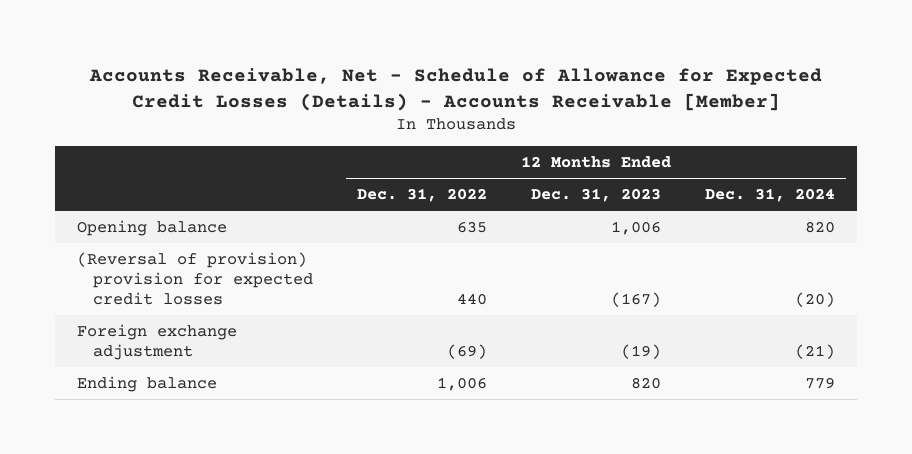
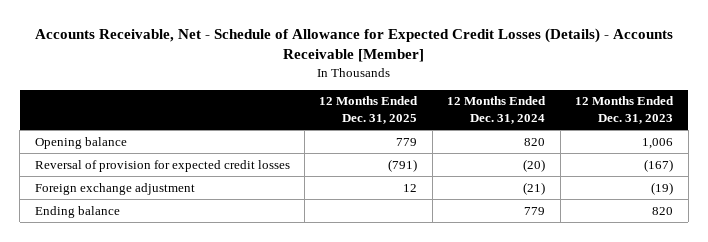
- | 12 Months Ended Dec. 31, 2022 | 12 Months Ended Dec. 31, 2023 | 12 Months Ended Dec. 31, 2024
+ | 12 Months Ended Dec. 31, 2025 | 12 Months Ended Dec. 31, 2024 | 12 Months Ended Dec. 31, 2023
- (Reversal of provision) provision for expected credit losses | 440 | (167) | (20)
+ Reversal of provision for expected credit losses | (791) | (20) | (167)

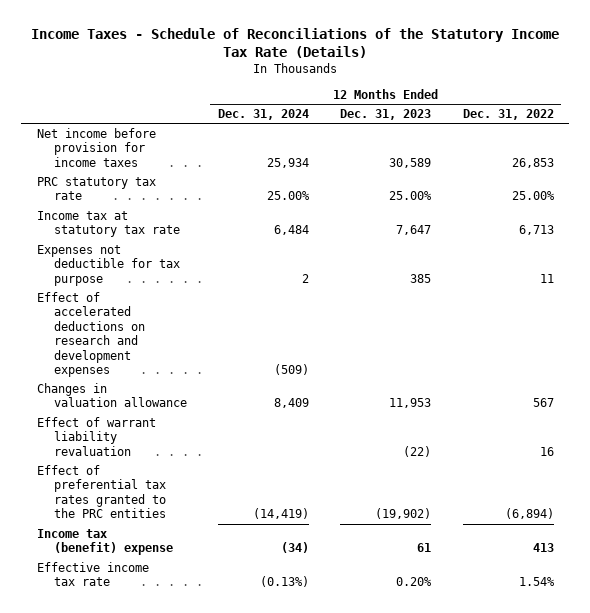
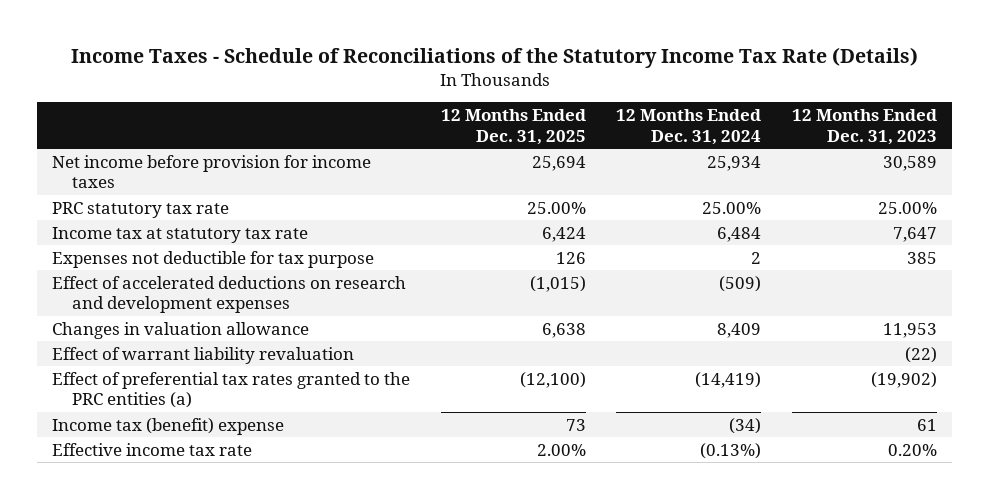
- | 12 Months Ended Dec. 31, 2024 | 12 Months Ended Dec. 31, 2023 | 12 Months Ended Dec. 31, 2022
+ | 12 Months Ended Dec. 31, 2025 | 12 Months Ended Dec. 31, 2024 | 12 Months Ended Dec. 31, 2023
- Effect of preferential tax rates granted to the PRC entities | (14,419) | (19,902) | (6,894)
+ Effect of preferential tax rates granted to the PRC entities (a) | (12,100) | (14,419) | (19,902)

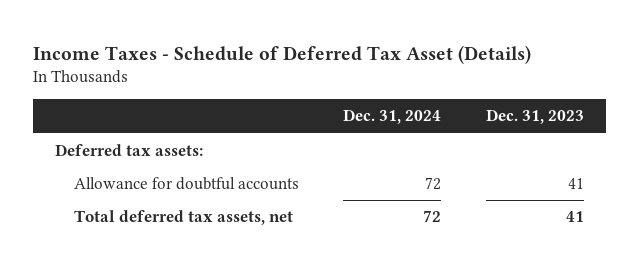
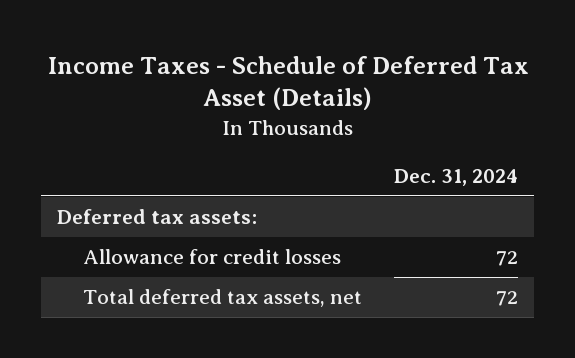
- | Dec. 31, 2024 | Dec. 31, 2023
+ | Dec. 31, 2024
- Allowance for doubtful accounts | 72 | 41
+ Allowance for credit losses | 72

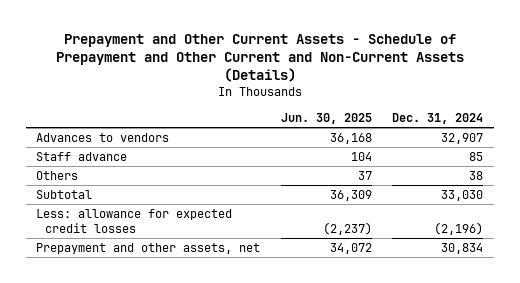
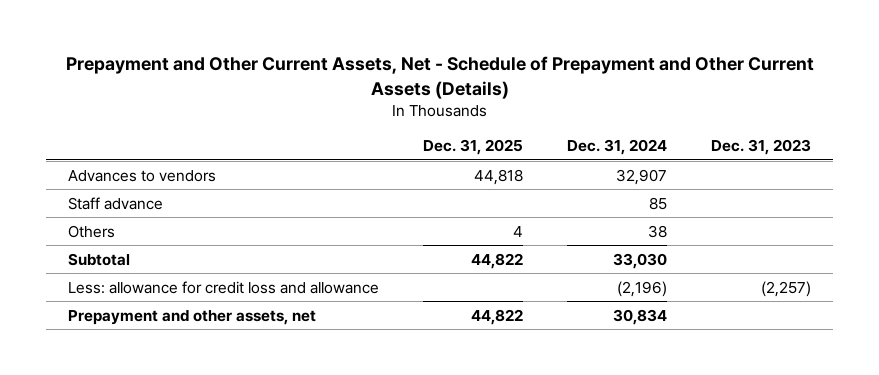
- Prepayment and Other Current Assets - Schedule of Prepayment and Other Current and Non-Current Assets (Details)
+ Prepayment and Other Current Assets, Net - Schedule of Prepayment and Other Current Assets (Details)
- | Jun. 30, 2025 | Dec. 31, 2024
+ | Dec. 31, 2025 | Dec. 31, 2024 | Dec. 31, 2023
- Less: allowance for expected credit losses | (2,237) | (2,196)
+ Less: allowance for credit loss and allowance | | (2,196) | (2,257)

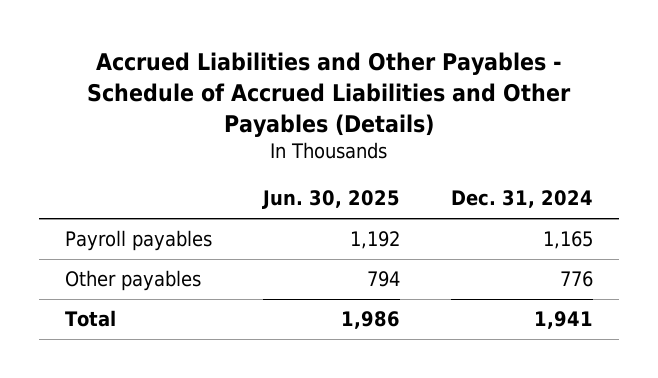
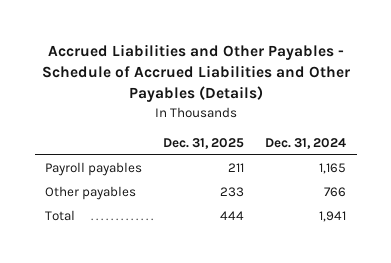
- | Jun. 30, 2025 | Dec. 31, 2024
+ | Dec. 31, 2025 | Dec. 31, 2024
- Other payables | 794 | 776
+ Other payables | 233 | 766

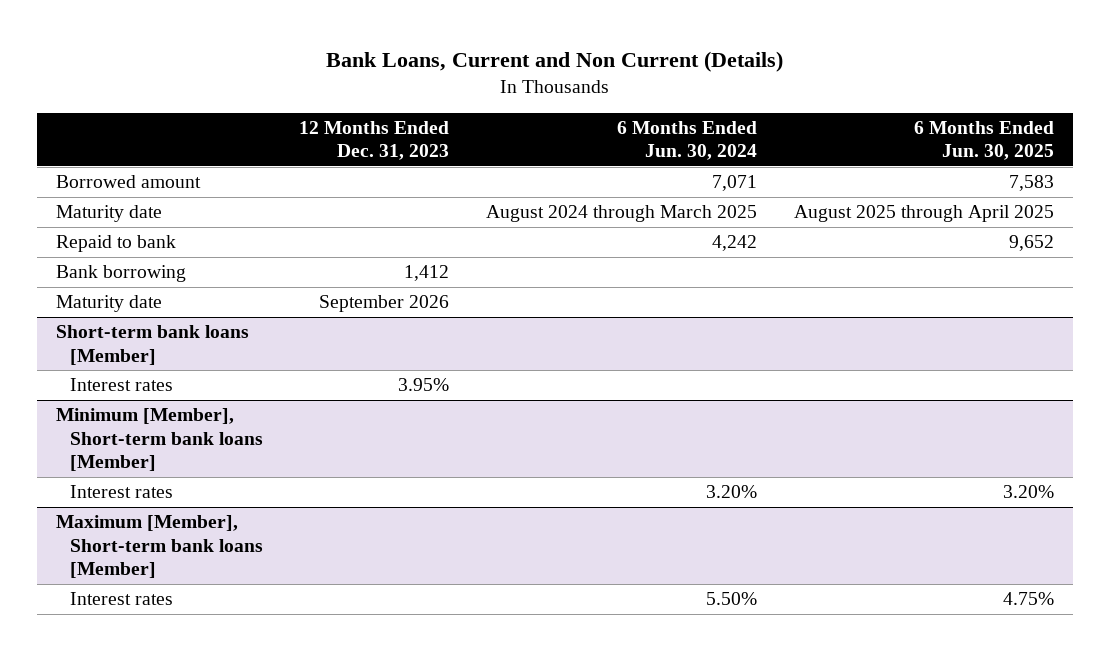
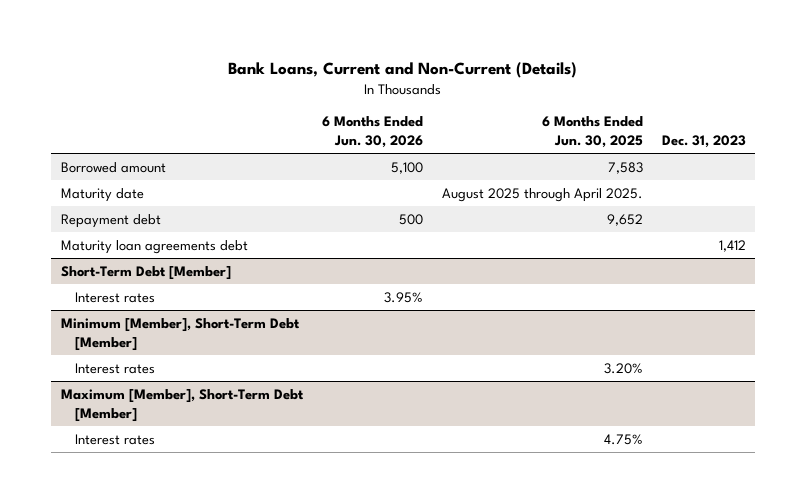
- Bank Loans, Current and Non Current (Details)
+ Bank Loans, Current and Non-Current (Details)
- | 12 Months Ended Dec. 31, 2023 | 6 Months Ended Jun. 30, 2024 | 6 Months Ended Jun. 30, 2025
+ | 6 Months Ended Jun. 30, 2026 | 6 Months Ended Jun. 30, 2025 | Dec. 31, 2023
- Maturity date | | August 2024 through March 2025 | August 2025 through April 2025
- Repaid to bank | | 4,242 | 9,652
- Bank borrowing | 1,412 | |
- Maturity date | September 2026 | |
- Short-term bank loans [Member]
+ Maturity date | | August 2025 through April 2025. |
+ Repayment debt | 500 | 9,652 |
+ Maturity loan agreements debt | | | 1,412
+ Short-Term Debt [Member]
- Minimum [Member], Short-term bank loans [Member]
+ Minimum [Member], Short-Term Debt [Member]
- Maximum [Member], Short-term bank loans [Member]
+ Maximum [Member], Short-Term Debt [Member]

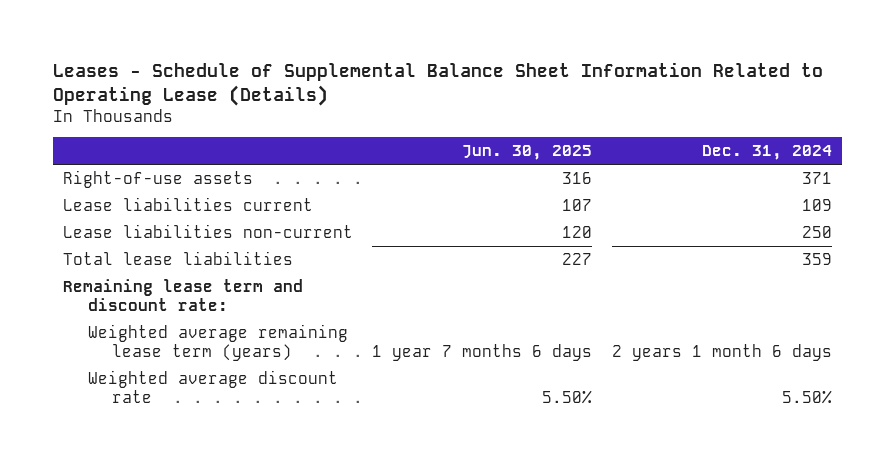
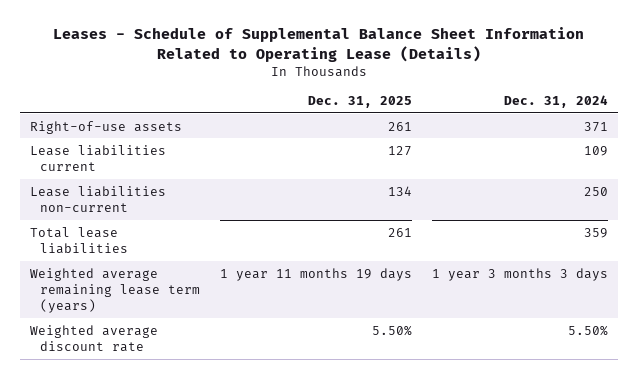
- | Jun. 30, 2025 | Dec. 31, 2024
+ | Dec. 31, 2025 | Dec. 31, 2024
- Remaining lease term and discount rate:
- Weighted average remaining lease term (years) | 1 year 7 months 6 days | 2 years 1 month 6 days
+ Weighted average remaining lease term (years) | 1 year 11 months 19 days | 1 year 3 months 3 days

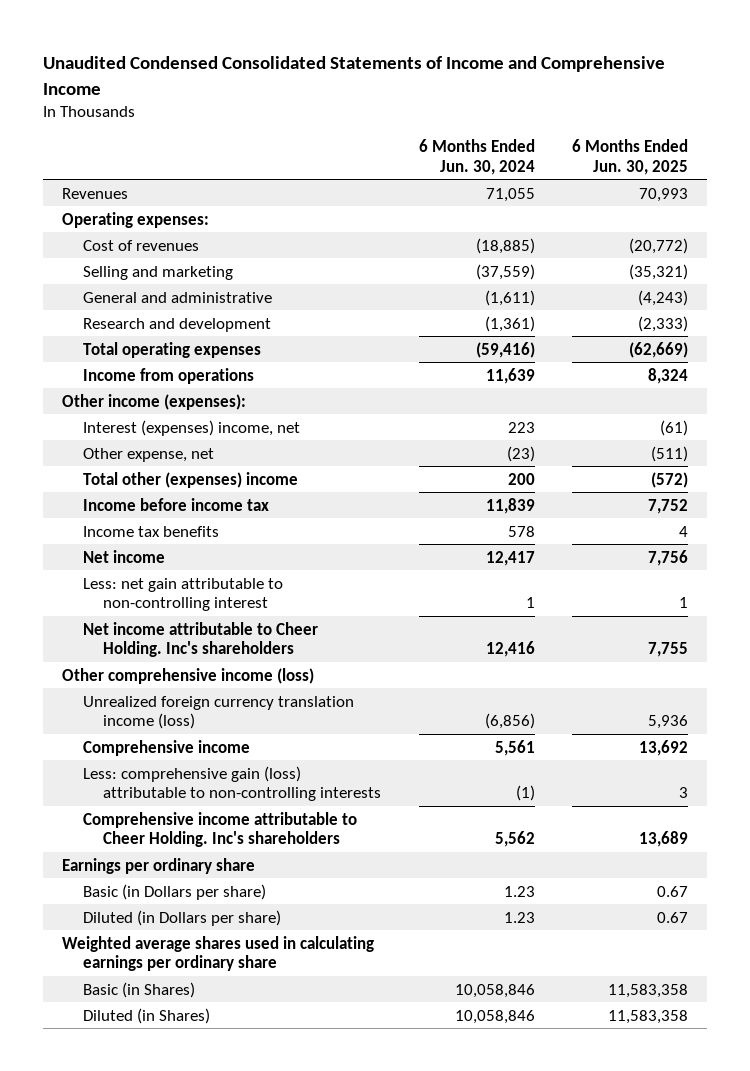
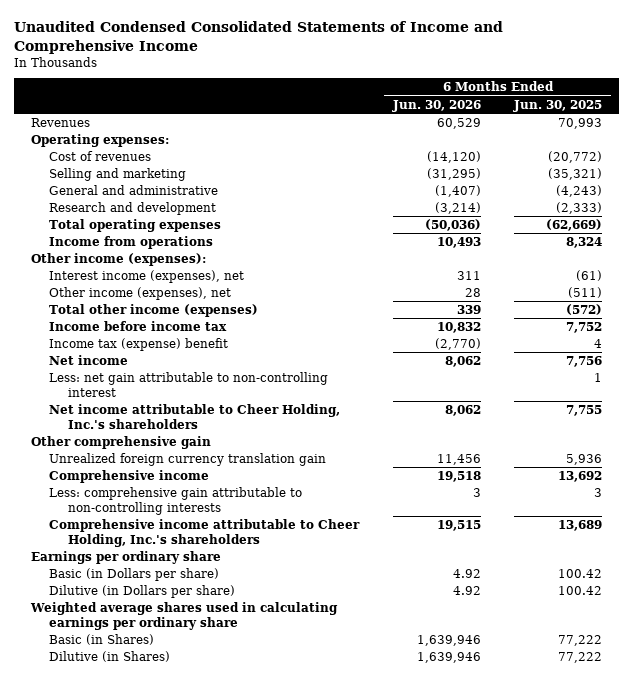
- | 6 Months Ended Jun. 30, 2024 | 6 Months Ended Jun. 30, 2025
+ | 6 Months Ended Jun. 30, 2026 | 6 Months Ended Jun. 30, 2025
- Interest (expenses) income, net | 223 | (61)
- Other expense, net | (23) | (511)
- Total other (expenses) income | 200 | (572)
+ Interest income (expenses), net | 311 | (61)
+ Other income (expenses), net | 28 | (511)
+ Total other income (expenses) | 339 | (572)
- Income tax benefits | 578 | 4
+ Income tax (expense) benefit | (2,770) | 4
- Net income attributable to Cheer Holding. Inc's shareholders | 12,416 | 7,755
- Other comprehensive income (loss)
- Unrealized foreign currency translation income (loss) | (6,856) | 5,936
+ Net income attributable to Cheer Holding, Inc.'s shareholders | 8,062 | 7,755
+ Other comprehensive gain
+ Unrealized foreign currency translation gain | 11,456 | 5,936
- Less: comprehensive gain (loss) attributable to non-controlling interests | (1) | 3
- Comprehensive income attributable to Cheer Holding. Inc's shareholders | 5,562 | 13,689
+ Less: comprehensive gain attributable to non-controlling interests | 3 | 3
+ Comprehensive income attributable to Cheer Holding, Inc.'s shareholders | 19,515 | 13,689
- Basic (in Dollars per share) | 1.23 | 0.67
- Diluted (in Dollars per share) | 1.23 | 0.67
+ Basic (in Dollars per share) | 4.92 | 100.42
+ Dilutive (in Dollars per share) | 4.92 | 100.42
- Basic (in Shares) | 10,058,846 | 11,583,358
- Diluted (in Shares) | 10,058,846 | 11,583,358
+ Basic (in Shares) | 1,639,946 | 77,222
+ Dilutive (in Shares) | 1,639,946 | 77,222

